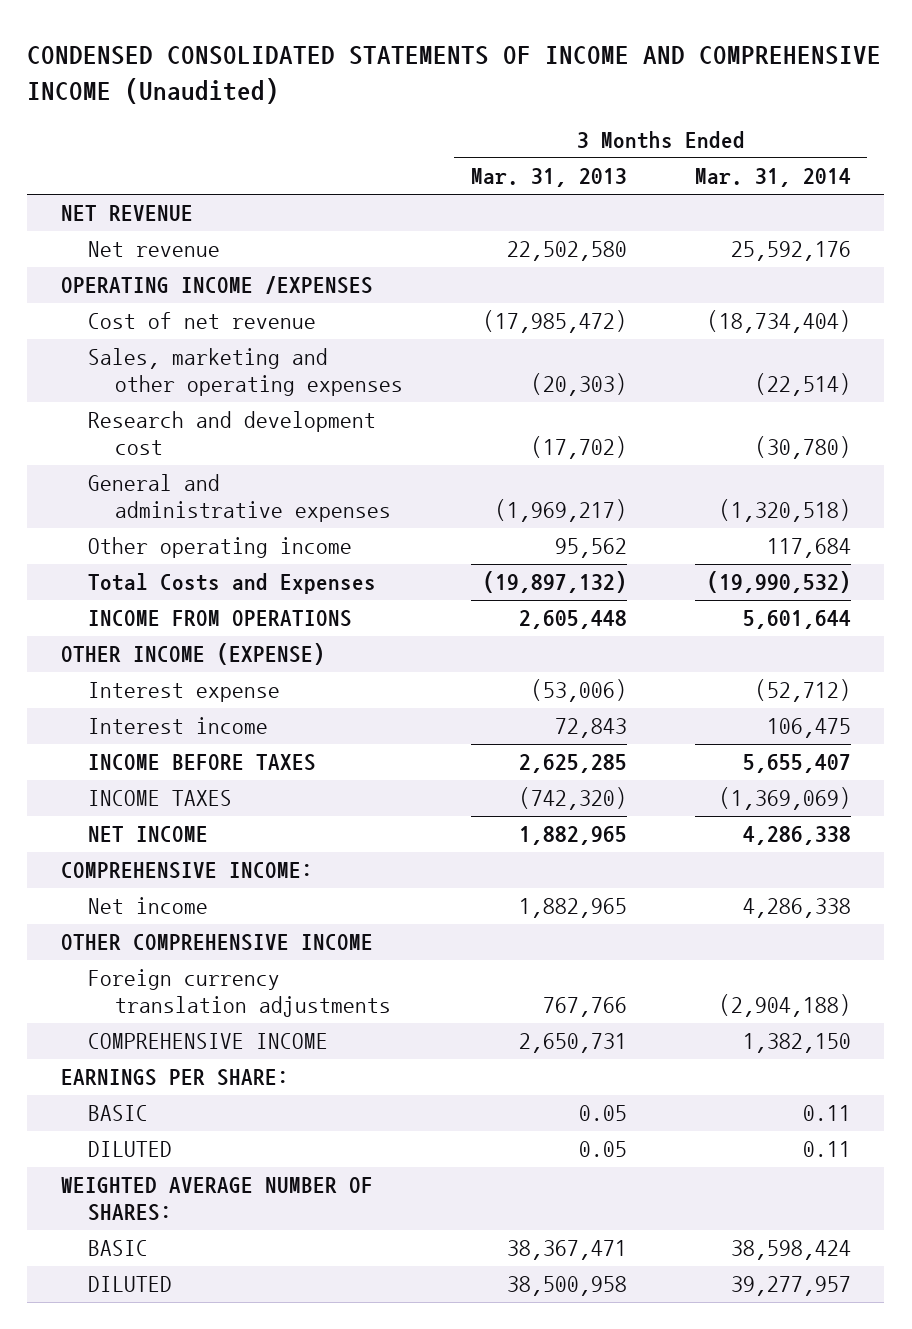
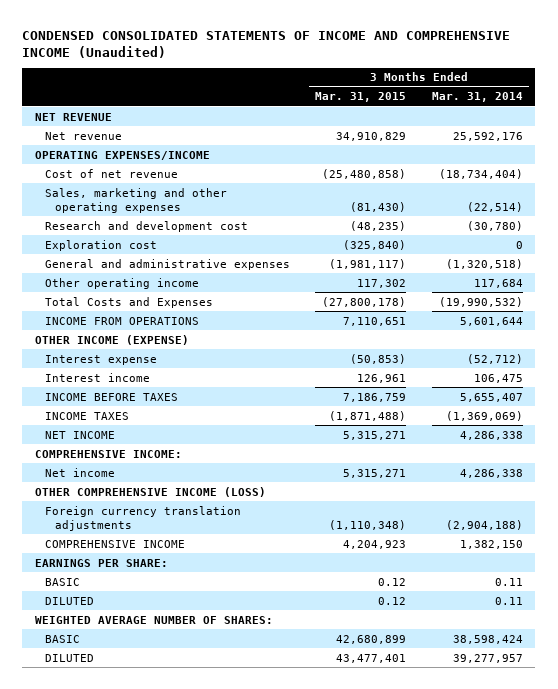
- | 3 Months Ended Mar. 31, 2013 | 3 Months Ended Mar. 31, 2014
+ | 3 Months Ended Mar. 31, 2015 | 3 Months Ended Mar. 31, 2014
- OPERATING INCOME /EXPENSES
+ OPERATING EXPENSES/INCOME
+ Exploration cost | (325,840) | 0
- OTHER COMPREHENSIVE INCOME
+ OTHER COMPREHENSIVE INCOME (LOSS)

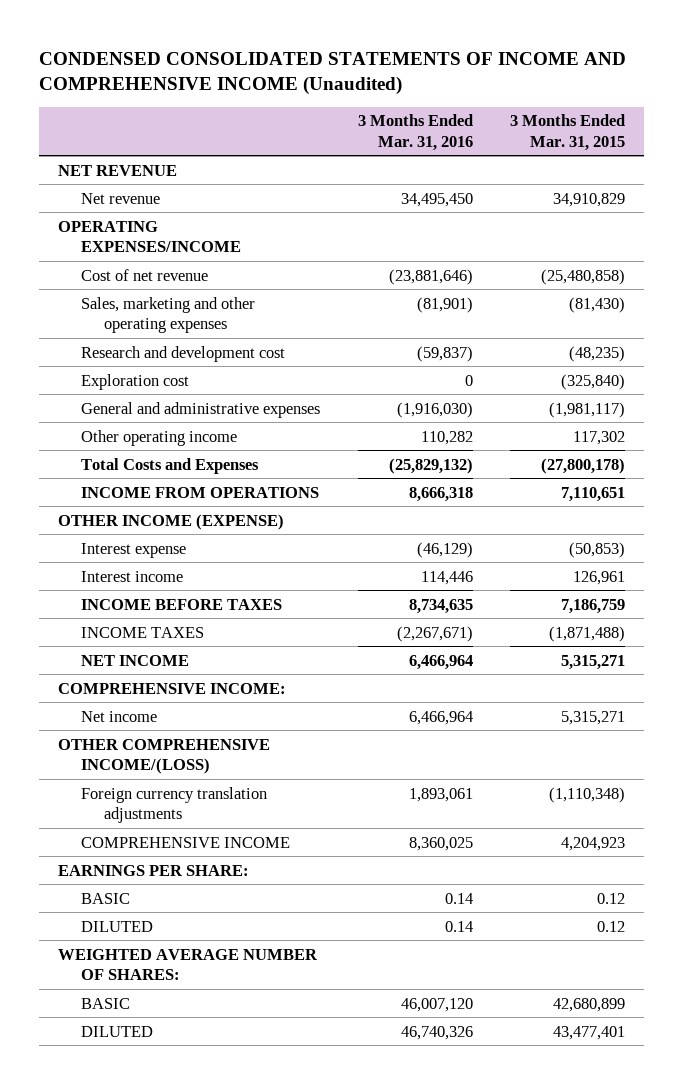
- | 3 Months Ended Mar. 31, 2015 | 3 Months Ended Mar. 31, 2014
+ | 3 Months Ended Mar. 31, 2016 | 3 Months Ended Mar. 31, 2015
- OTHER COMPREHENSIVE INCOME (LOSS)
+ OTHER COMPREHENSIVE INCOME/(LOSS)

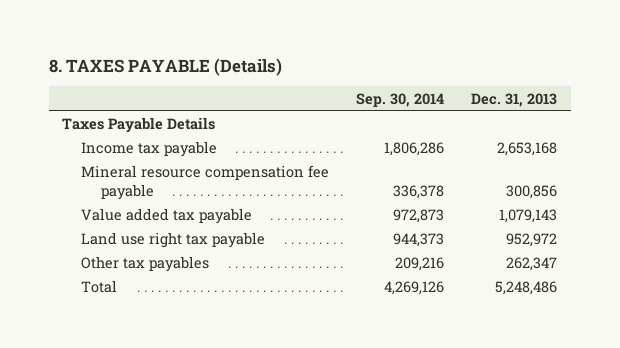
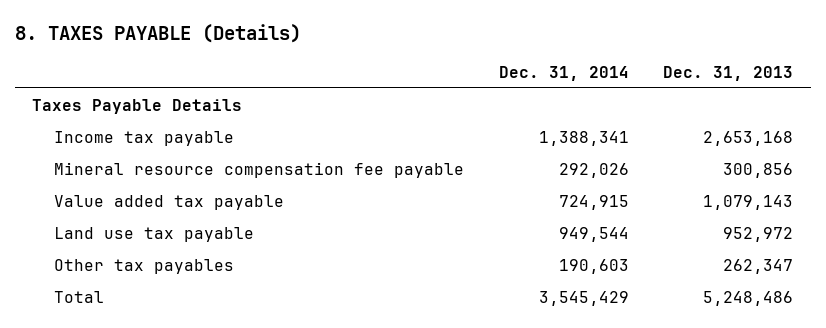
- | Sep. 30, 2014 | Dec. 31, 2013
+ | Dec. 31, 2014 | Dec. 31, 2013
- Land use right tax payable | 944,373 | 952,972
+ Land use tax payable | 949,544 | 952,972

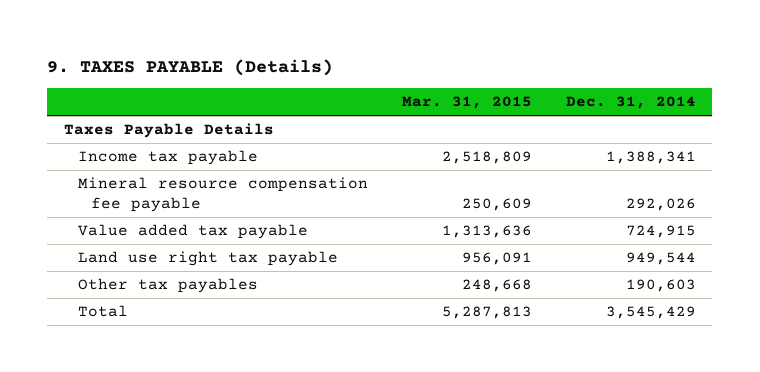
- 8. TAXES PAYABLE (Details)
+ 9. TAXES PAYABLE (Details)
- | Dec. 31, 2014 | Dec. 31, 2013
+ | Mar. 31, 2015 | Dec. 31, 2014
- Land use tax payable | 949,544 | 952,972
+ Land use right tax payable | 956,091 | 949,544

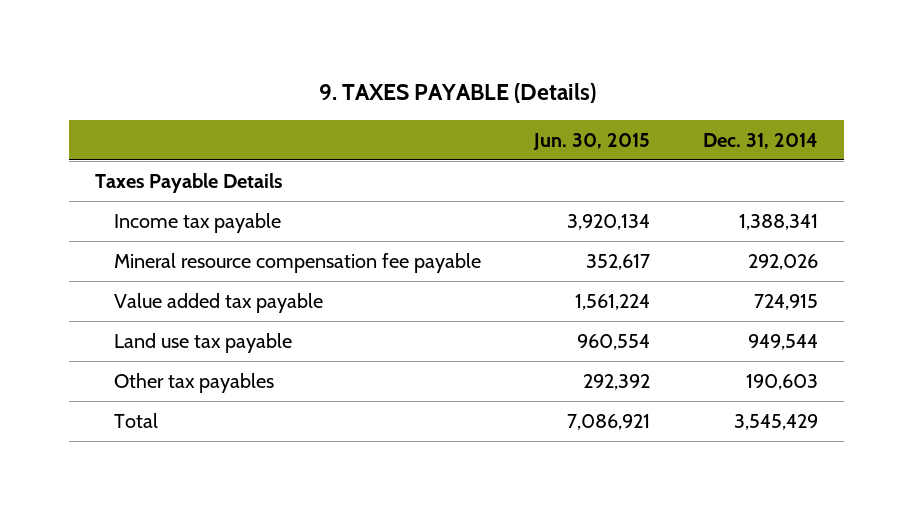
- | Mar. 31, 2015 | Dec. 31, 2014
+ | Jun. 30, 2015 | Dec. 31, 2014
- Land use right tax payable | 956,091 | 949,544
+ Land use tax payable | 960,554 | 949,544

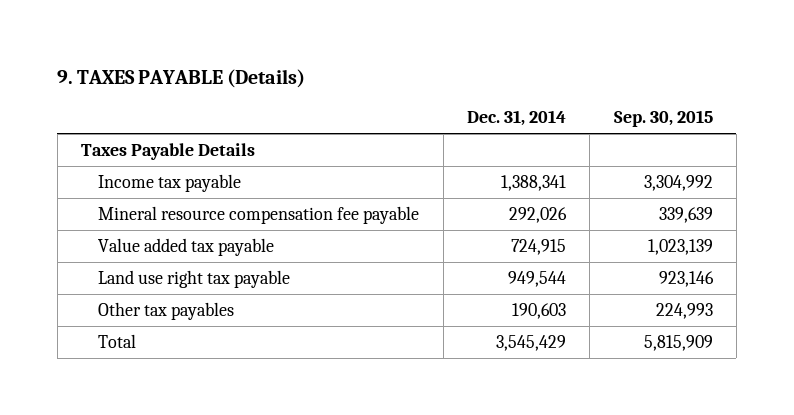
- | Jun. 30, 2015 | Dec. 31, 2014
+ | Dec. 31, 2014 | Sep. 30, 2015
- Land use tax payable | 960,554 | 949,544
+ Land use right tax payable | 949,544 | 923,146

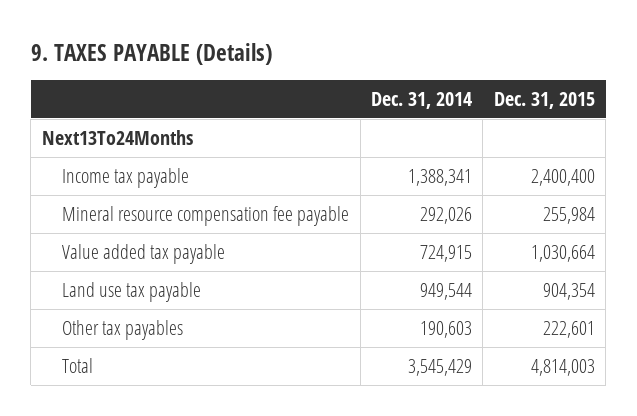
- | Dec. 31, 2014 | Sep. 30, 2015
+ | Dec. 31, 2014 | Dec. 31, 2015
- Taxes Payable Details
+ Next13To24Months
- Land use right tax payable | 949,544 | 923,146
+ Land use tax payable | 949,544 | 904,354

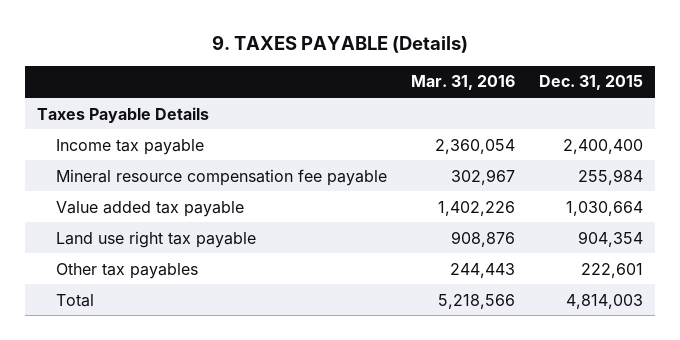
- | Dec. 31, 2014 | Dec. 31, 2015
+ | Mar. 31, 2016 | Dec. 31, 2015
- Next13To24Months
+ Taxes Payable Details
- Land use tax payable | 949,544 | 904,354
+ Land use right tax payable | 908,876 | 904,354

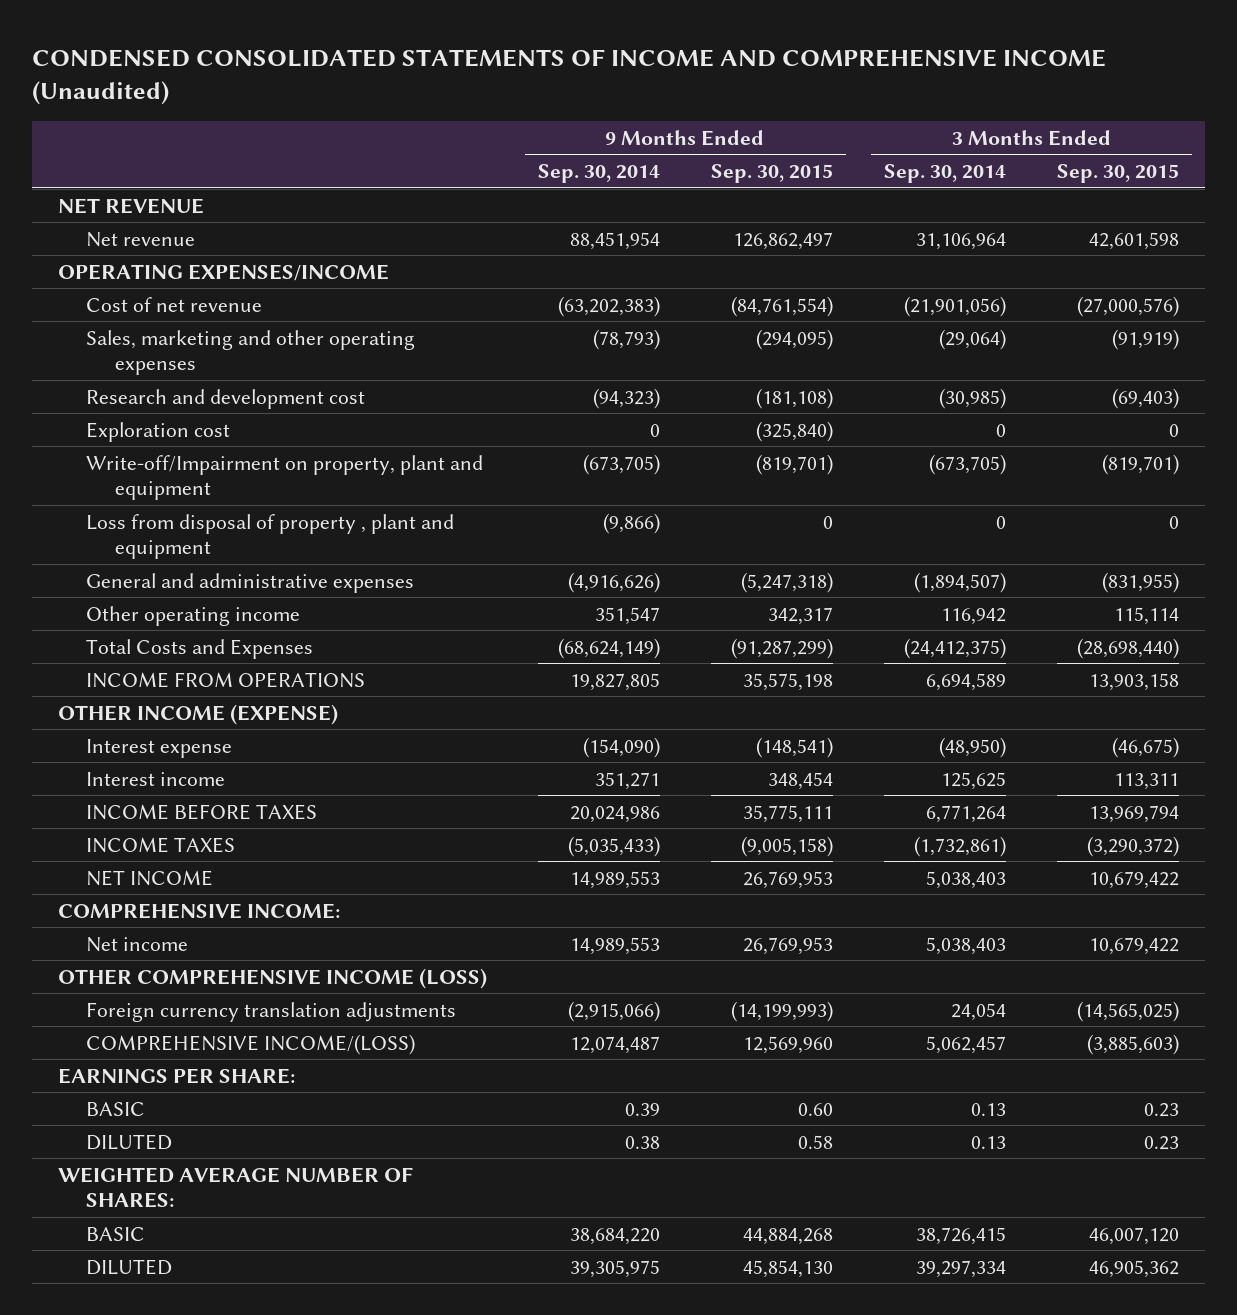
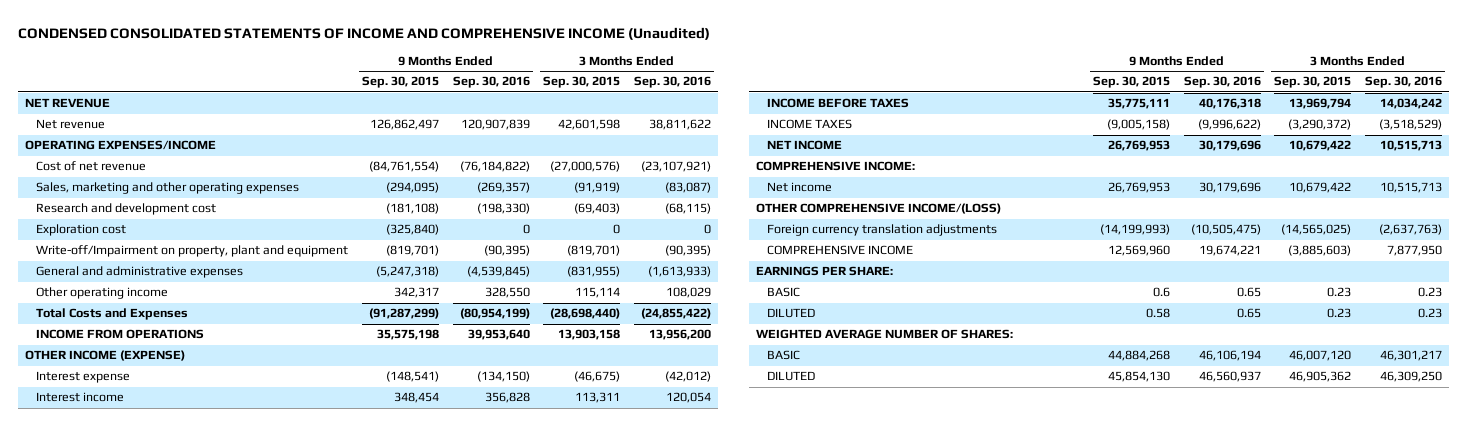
- | 9 Months Ended Sep. 30, 2014 | 9 Months Ended Sep. 30, 2015 | 3 Months Ended Sep. 30, 2014 | 3 Months Ended Sep. 30, 2015
+ | 9 Months Ended Sep. 30, 2015 | 9 Months Ended Sep. 30, 2016 | 3 Months Ended Sep. 30, 2015 | 3 Months Ended Sep. 30, 2016
- Loss from disposal of property , plant and equipment | (9,866) | 0 | 0 | 0
- OTHER COMPREHENSIVE INCOME (LOSS)
+ OTHER COMPREHENSIVE INCOME/(LOSS)
- COMPREHENSIVE INCOME/(LOSS) | 12,074,487 | 12,569,960 | 5,062,457 | (3,885,603)
+ COMPREHENSIVE INCOME | 12,569,960 | 19,674,221 | (3,885,603) | 7,877,950
- BASIC | 0.39 | 0.60 | 0.13 | 0.23
+ BASIC | 0.6 | 0.65 | 0.23 | 0.23

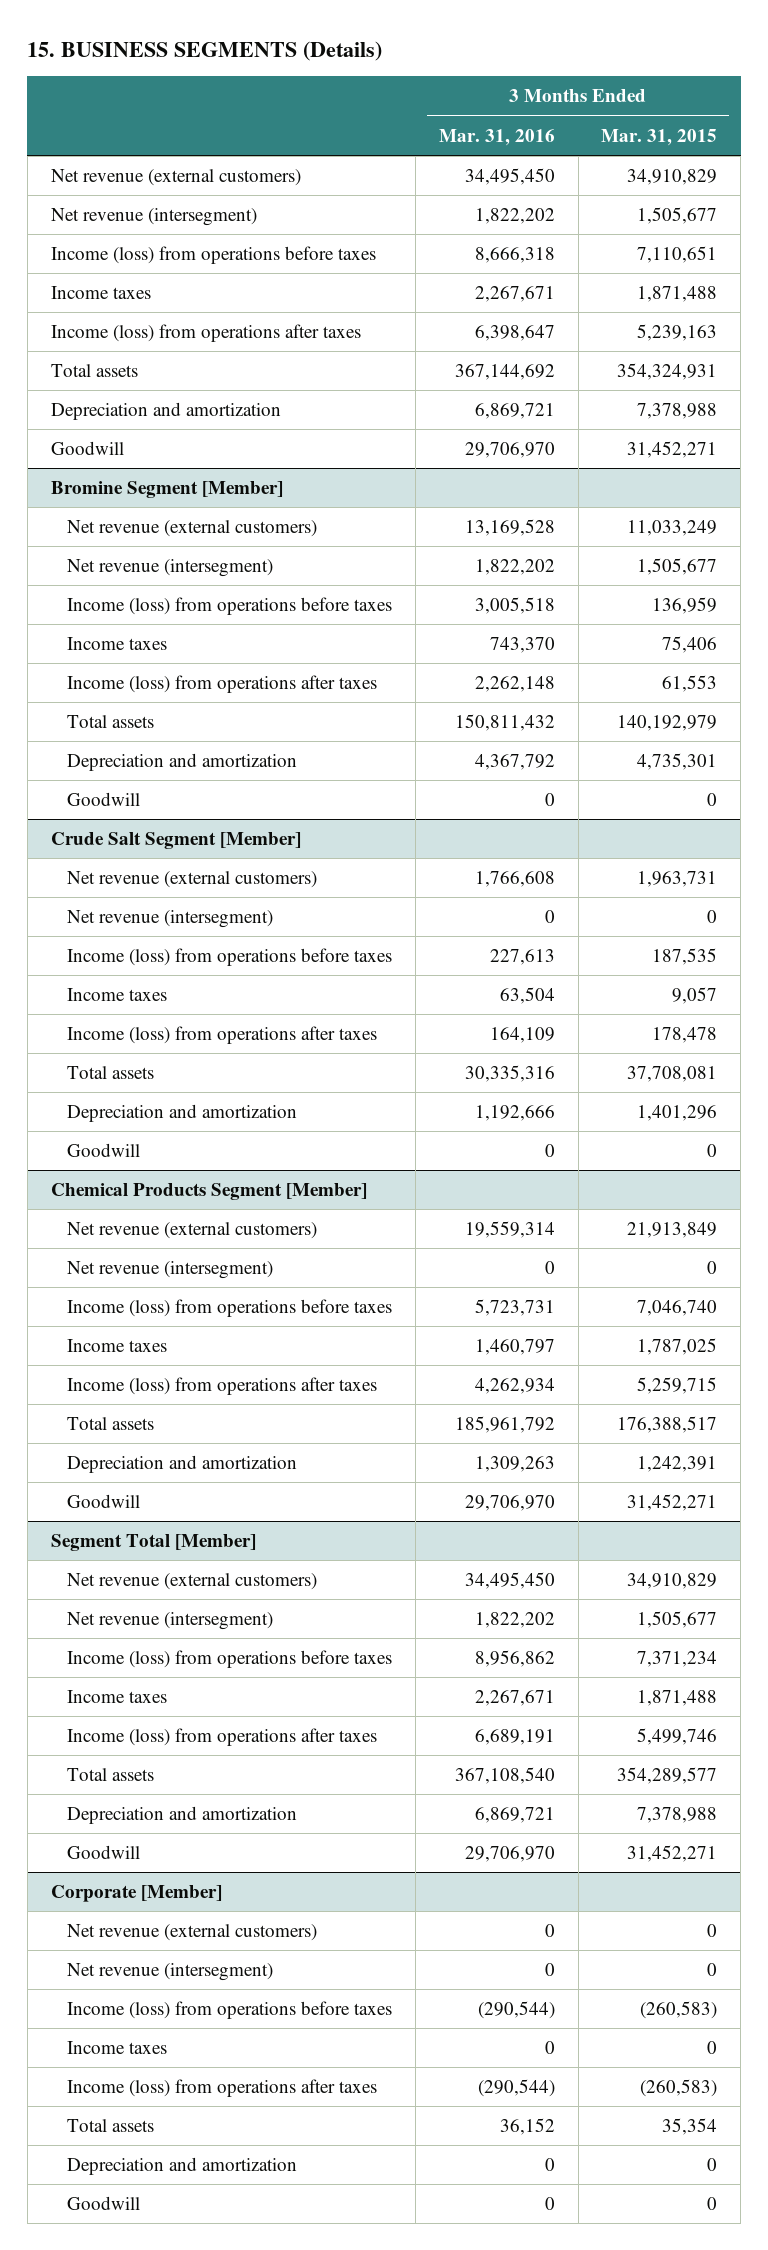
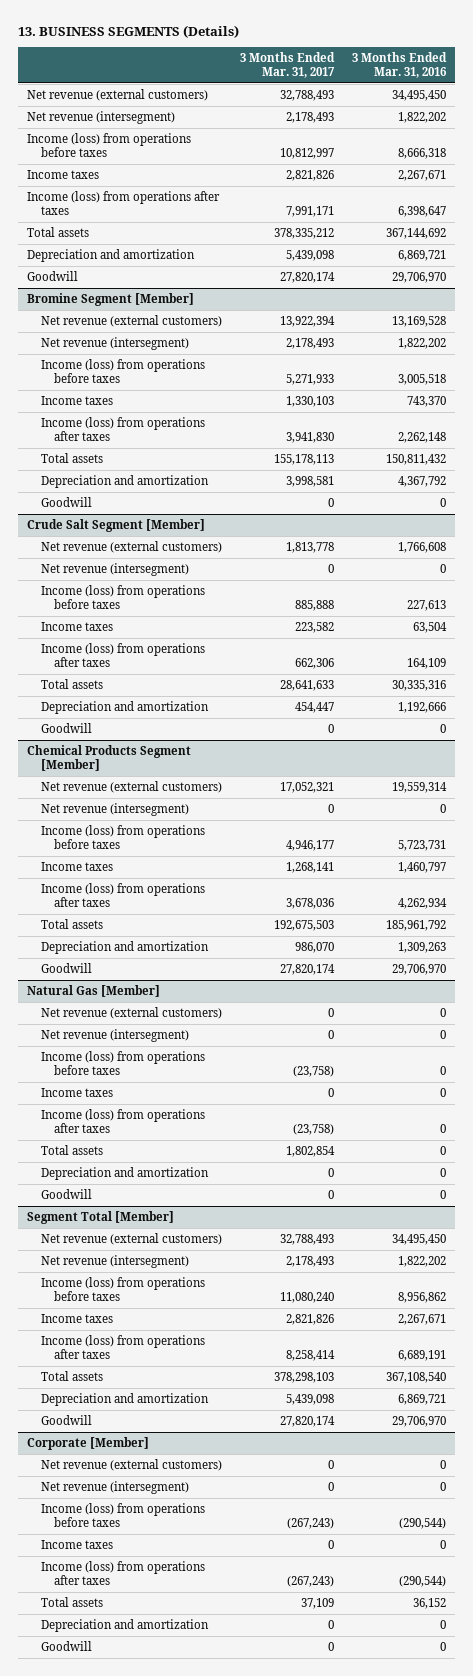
- 15. BUSINESS SEGMENTS (Details)
+ 13. BUSINESS SEGMENTS (Details)
- | 3 Months Ended Mar. 31, 2016 | 3 Months Ended Mar. 31, 2015
+ | 3 Months Ended Mar. 31, 2017 | 3 Months Ended Mar. 31, 2016
+ Natural Gas [Member]
+ Net revenue (external customers) | 0 | 0
+ Net revenue (intersegment) | 0 | 0
+ Income (loss) from operations before taxes | (23,758) | 0
+ Income taxes | 0 | 0
+ Income (loss) from operations after taxes | (23,758) | 0
+ Total assets | 1,802,854 | 0
+ Depreciation and amortization | 0 | 0
+ Goodwill | 0 | 0

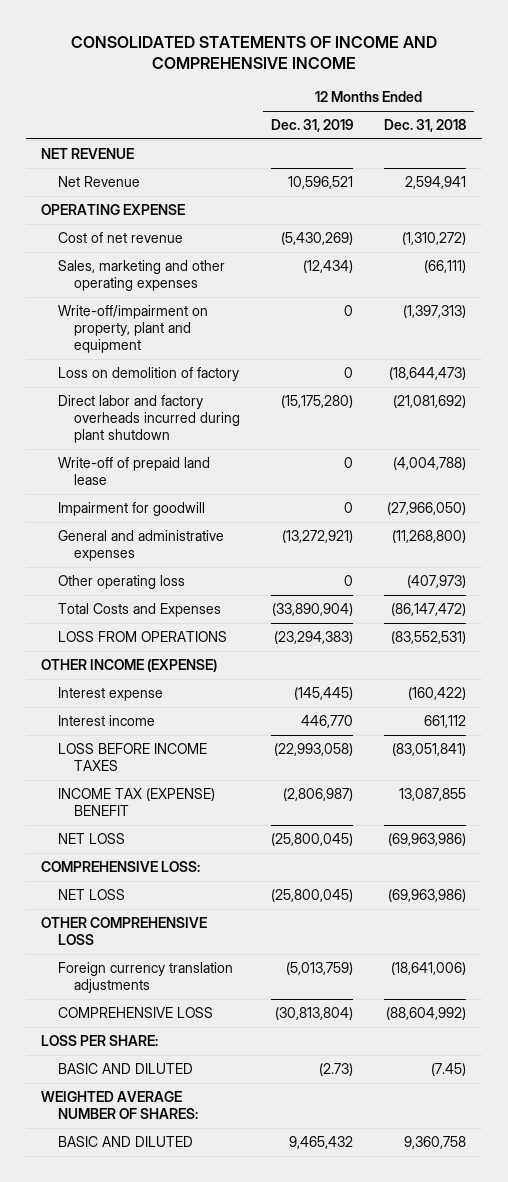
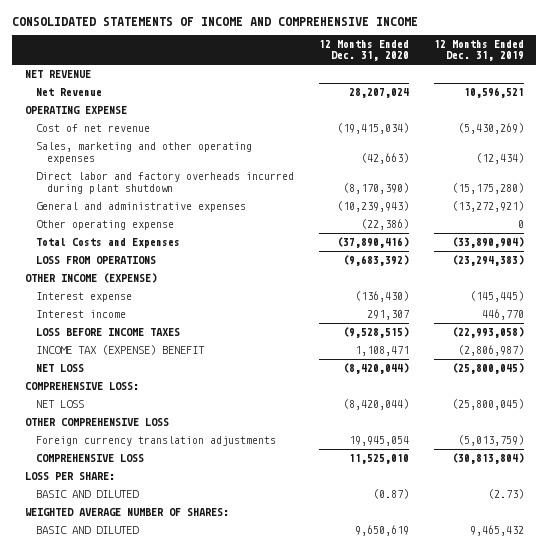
- | 12 Months Ended Dec. 31, 2019 | 12 Months Ended Dec. 31, 2018
+ | 12 Months Ended Dec. 31, 2020 | 12 Months Ended Dec. 31, 2019
- Write-off/impairment on property, plant and equipment | 0 | (1,397,313)
- Loss on demolition of factory | 0 | (18,644,473)
- Write-off of prepaid land lease | 0 | (4,004,788)
- Impairment for goodwill | 0 | (27,966,050)
- Other operating loss | 0 | (407,973)
+ Other operating expense | (22,386) | 0

